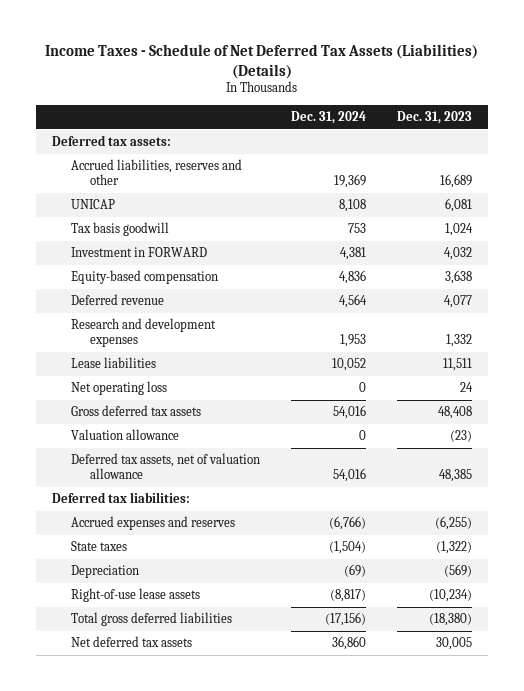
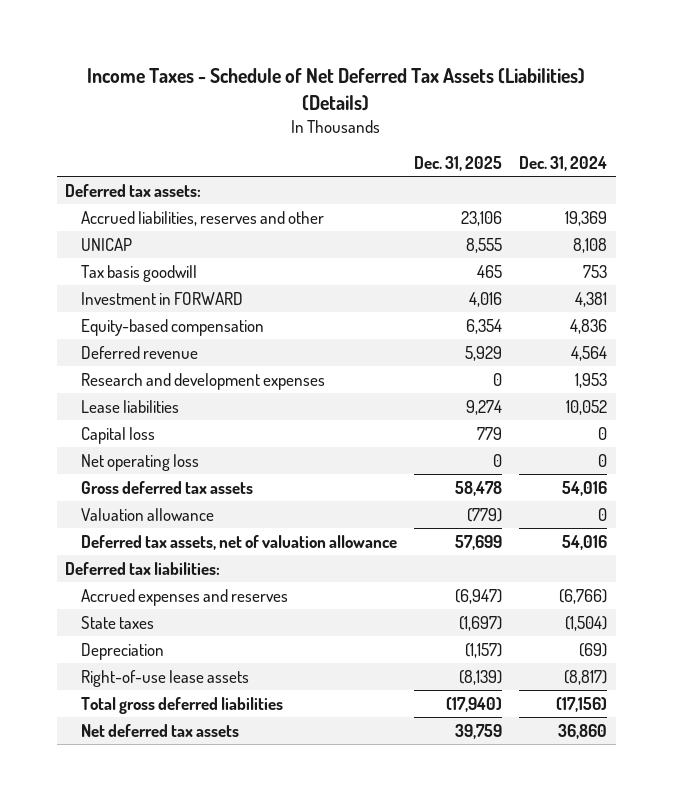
- | Dec. 31, 2024 | Dec. 31, 2023
+ | Dec. 31, 2025 | Dec. 31, 2024
+ Capital loss | 779 | 0

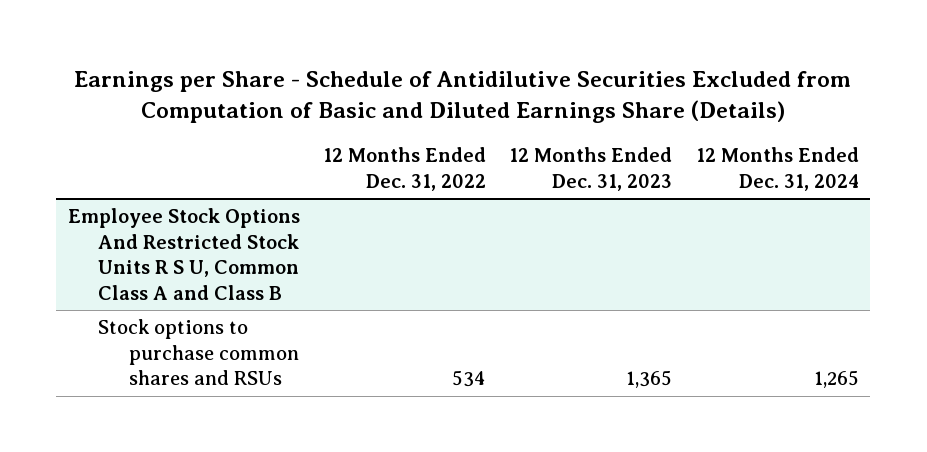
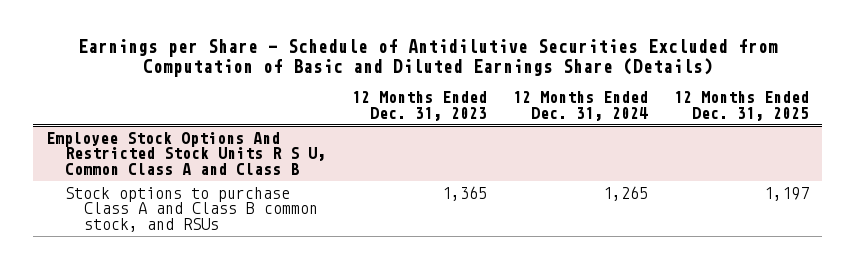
- | 12 Months Ended Dec. 31, 2022 | 12 Months Ended Dec. 31, 2023 | 12 Months Ended Dec. 31, 2024
+ | 12 Months Ended Dec. 31, 2023 | 12 Months Ended Dec. 31, 2024 | 12 Months Ended Dec. 31, 2025
@ Employee Stock Options And Restricted Stock Units R S U, Common Class A and Class B
- Stock options to purchase common shares and RSUs | 534 | 1,365 | 1,265
+ Stock options to purchase Class A and Class B common stock, and RSUs | 1,365 | 1,265 | 1,197

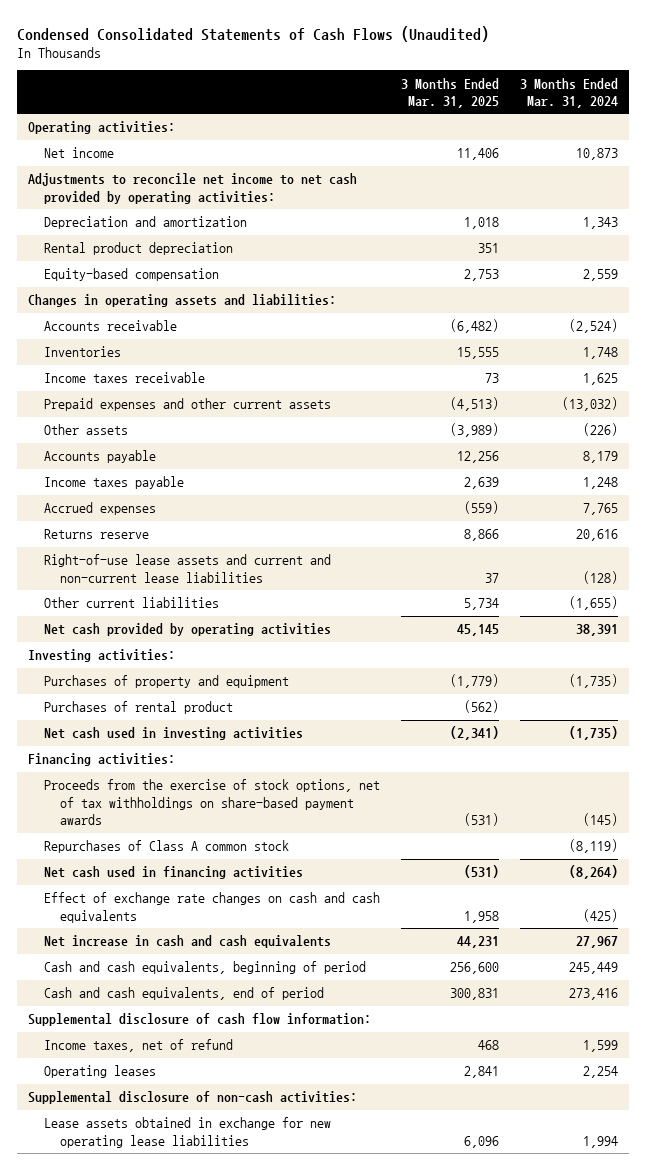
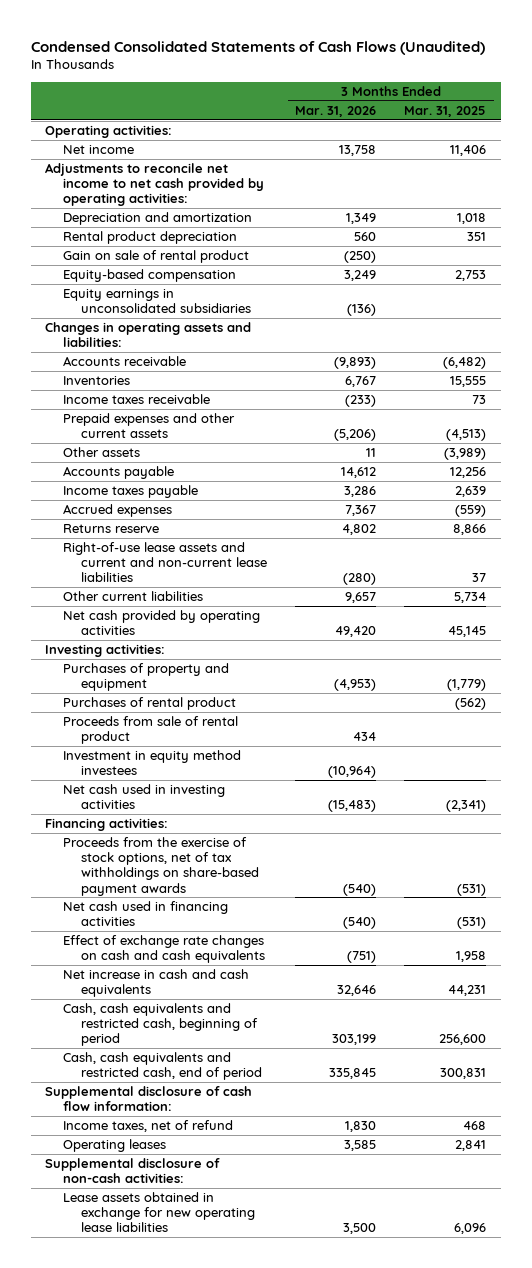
- | 3 Months Ended Mar. 31, 2025 | 3 Months Ended Mar. 31, 2024
+ | 3 Months Ended Mar. 31, 2026 | 3 Months Ended Mar. 31, 2025
+ Gain on sale of rental product | (250) |
+ Equity earnings in unconsolidated subsidiaries | (136) |
+ Proceeds from sale of rental product | 434 |
+ Investment in equity method investees | (10,964) |
- Repurchases of Class A common stock | | (8,119)
- Cash and cash equivalents, beginning of period | 256,600 | 245,449
- Cash and cash equivalents, end of period | 300,831 | 273,416
+ Cash, cash equivalents and restricted cash, beginning of period | 303,199 | 256,600
+ Cash, cash equivalents and restricted cash, end of period | 335,845 | 300,831

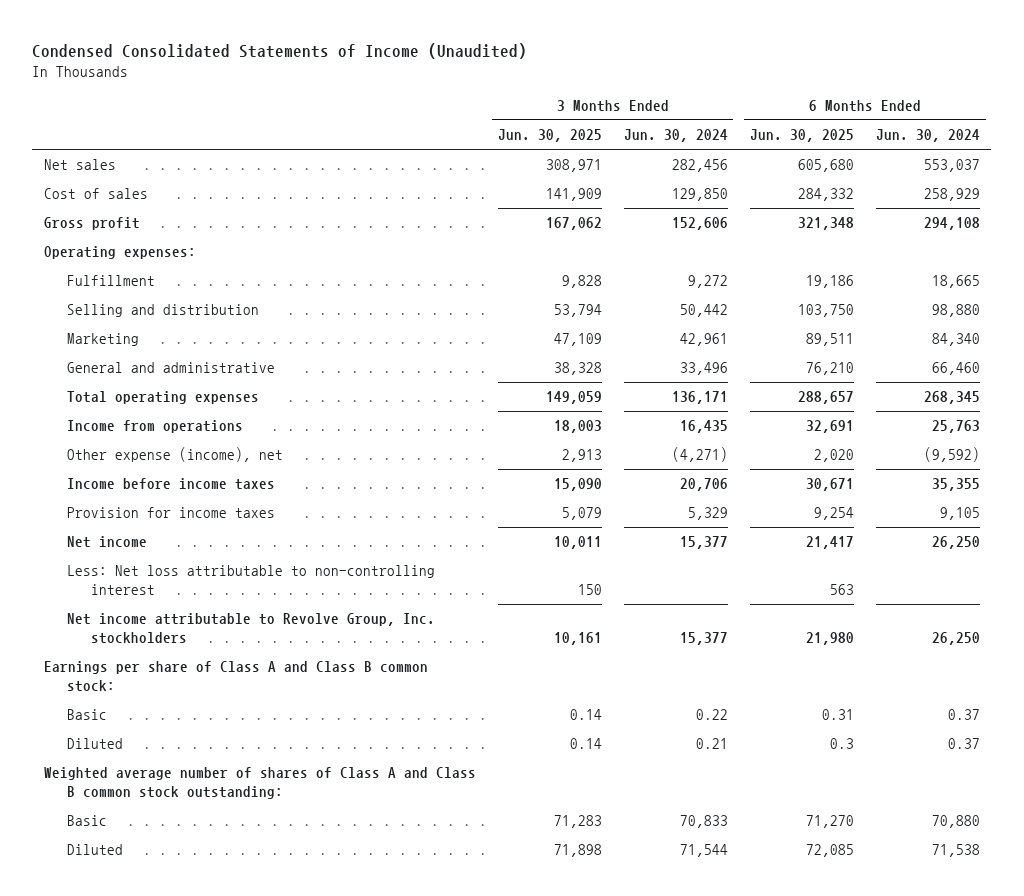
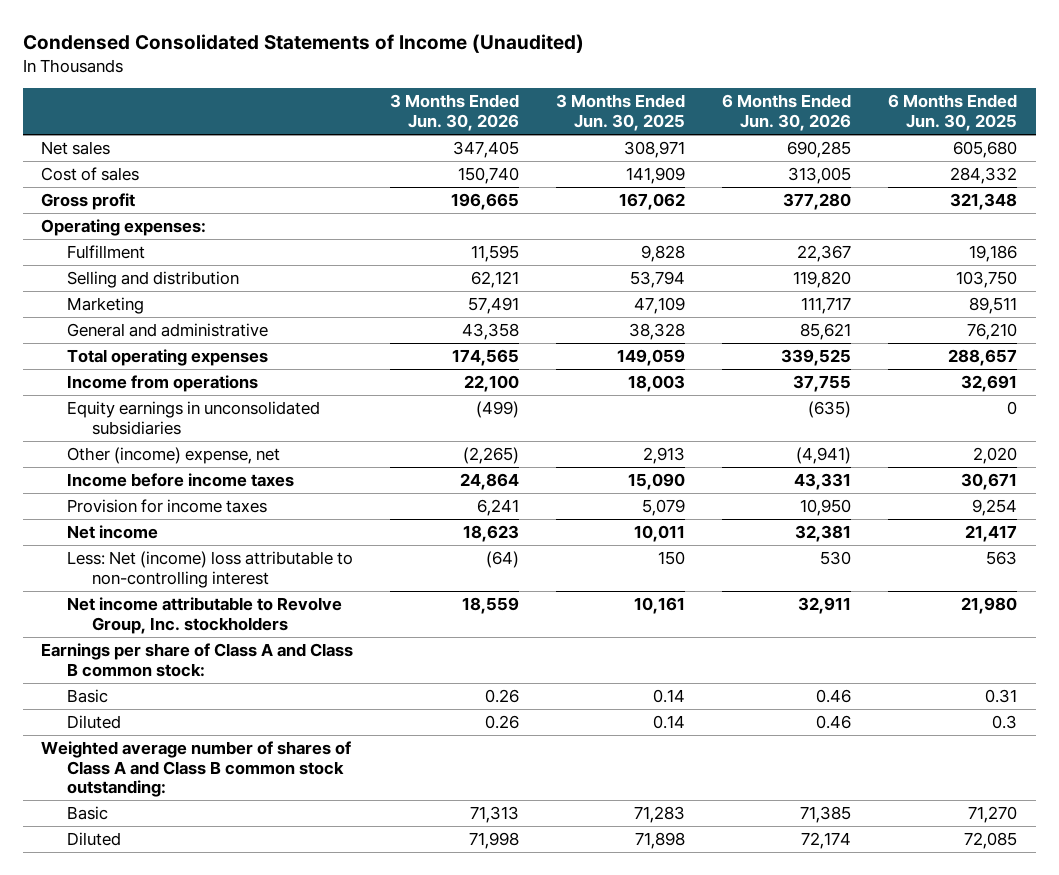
- | 3 Months Ended Jun. 30, 2025 | 3 Months Ended Jun. 30, 2024 | 6 Months Ended Jun. 30, 2025 | 6 Months Ended Jun. 30, 2024
+ | 3 Months Ended Jun. 30, 2026 | 3 Months Ended Jun. 30, 2025 | 6 Months Ended Jun. 30, 2026 | 6 Months Ended Jun. 30, 2025
- Other expense (income), net | 2,913 | (4,271) | 2,020 | (9,592)
+ Equity earnings in unconsolidated subsidiaries | (499) | | (635) | 0
+ Other (income) expense, net | (2,265) | 2,913 | (4,941) | 2,020
- Less: Net loss attributable to non-controlling interest | 150 | | 563 |
+ Less: Net (income) loss attributable to non-controlling interest | (64) | 150 | 530 | 563

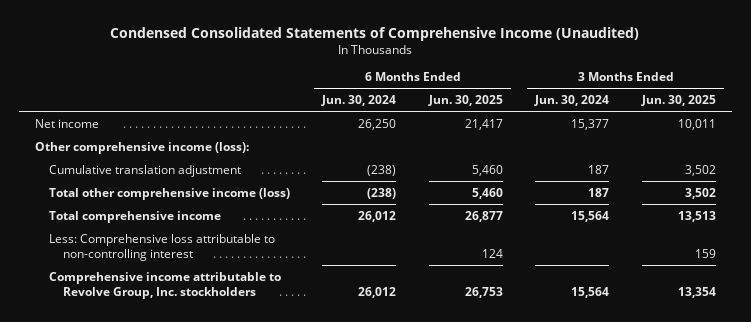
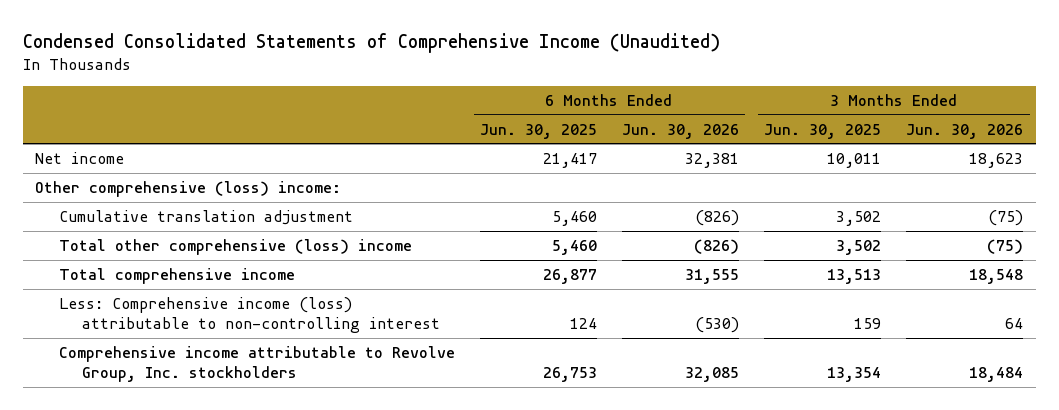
- | 6 Months Ended Jun. 30, 2024 | 6 Months Ended Jun. 30, 2025 | 3 Months Ended Jun. 30, 2024 | 3 Months Ended Jun. 30, 2025
+ | 6 Months Ended Jun. 30, 2025 | 6 Months Ended Jun. 30, 2026 | 3 Months Ended Jun. 30, 2025 | 3 Months Ended Jun. 30, 2026
- Other comprehensive income (loss):
+ Other comprehensive (loss) income:
- Total other comprehensive income (loss) | (238) | 5,460 | 187 | 3,502
+ Total other comprehensive (loss) income | 5,460 | (826) | 3,502 | (75)
- Less: Comprehensive loss attributable to non-controlling interest | | 124 | | 159
+ Less: Comprehensive income (loss) attributable to non-controlling interest | 124 | (530) | 159 | 64

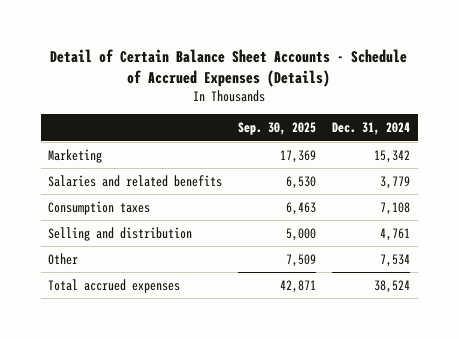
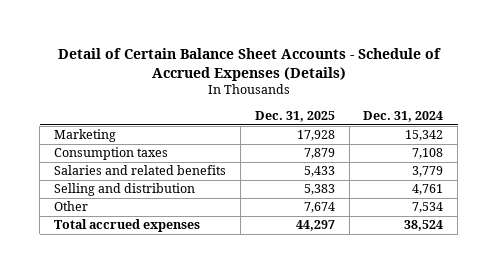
- | Sep. 30, 2025 | Dec. 31, 2024
+ | Dec. 31, 2025 | Dec. 31, 2024
moved down: Salaries and related benefits | 5,433 | 3,779

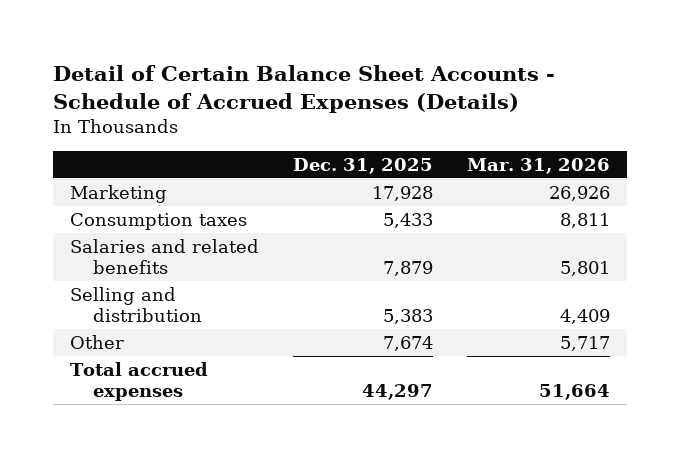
- | Dec. 31, 2025 | Dec. 31, 2024
+ | Dec. 31, 2025 | Mar. 31, 2026
- Consumption taxes | 7,879 | 7,108
- Salaries and related benefits | 5,433 | 3,779
+ Consumption taxes | 5,433 | 8,811
+ Salaries and related benefits | 7,879 | 5,801

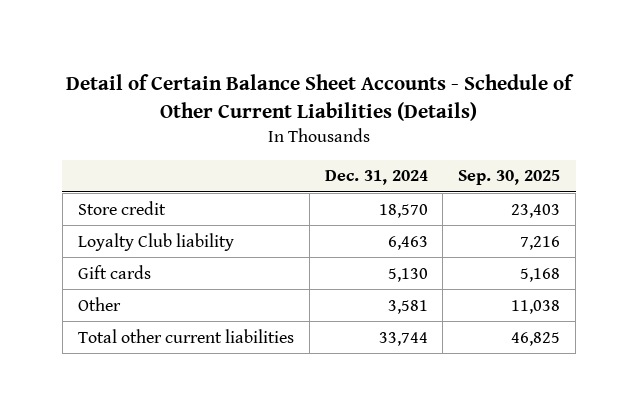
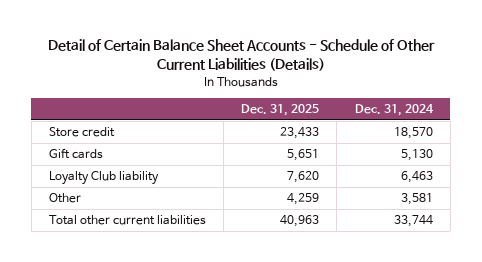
- | Dec. 31, 2024 | Sep. 30, 2025
+ | Dec. 31, 2025 | Dec. 31, 2024
moved down: Loyalty Club liability | 7,620 | 6,463

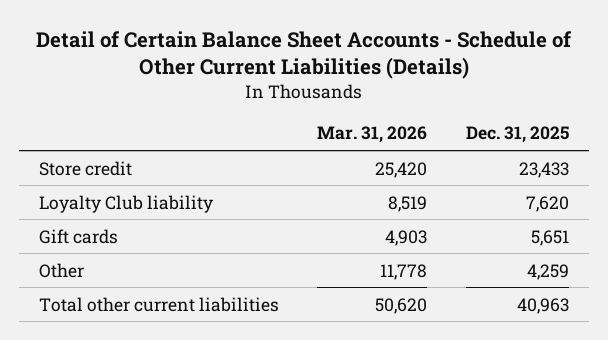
- | Dec. 31, 2025 | Dec. 31, 2024
+ | Mar. 31, 2026 | Dec. 31, 2025
moved down: Gift cards | 4,903 | 5,651

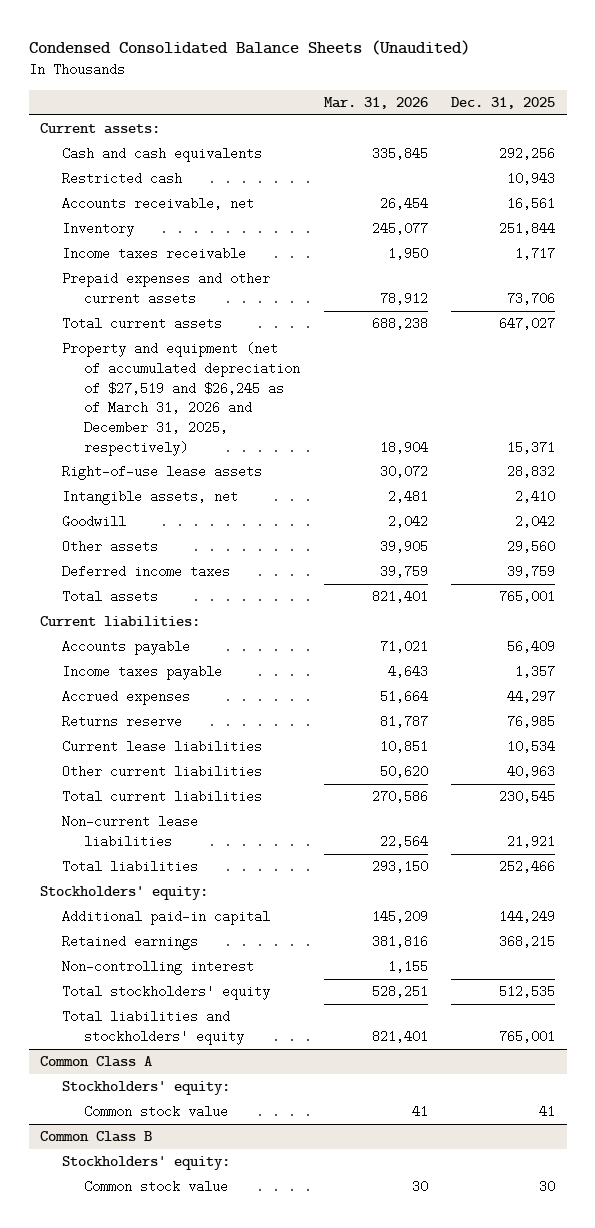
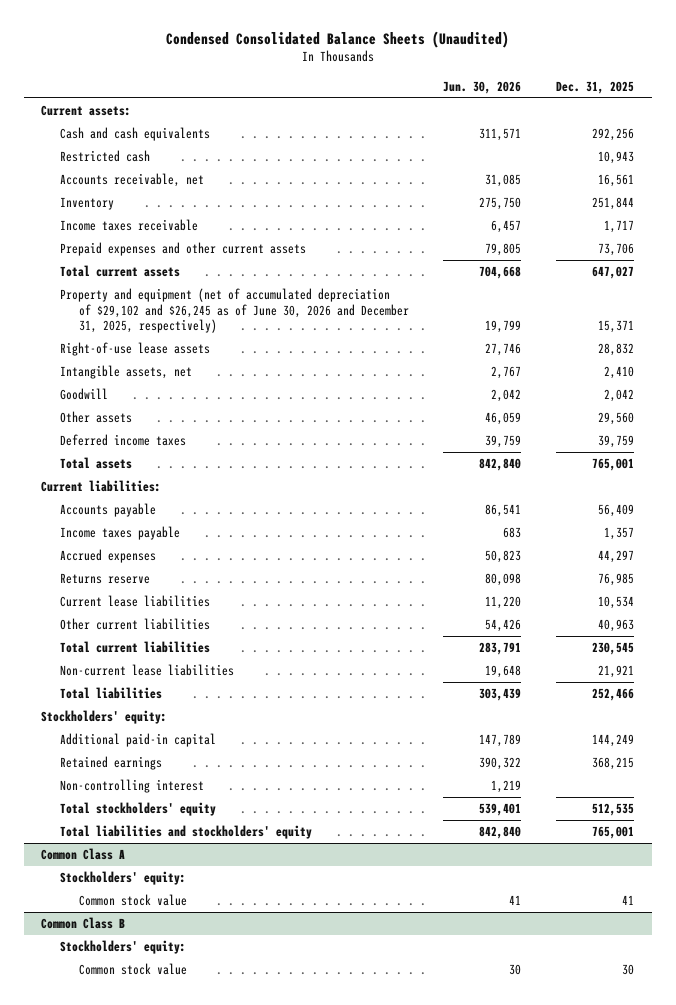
- | Mar. 31, 2026 | Dec. 31, 2025
+ | Jun. 30, 2026 | Dec. 31, 2025
- Property and equipment (net of accumulated depreciation of $27,519 and $26,245 as of March 31, 2026 and December 31, 2025, respectively) | 18,904 | 15,371
+ Property and equipment (net of accumulated depreciation of $29,102 and $26,245 as of June 30, 2026 and December 31, 2025, respectively) | 19,799 | 15,371

